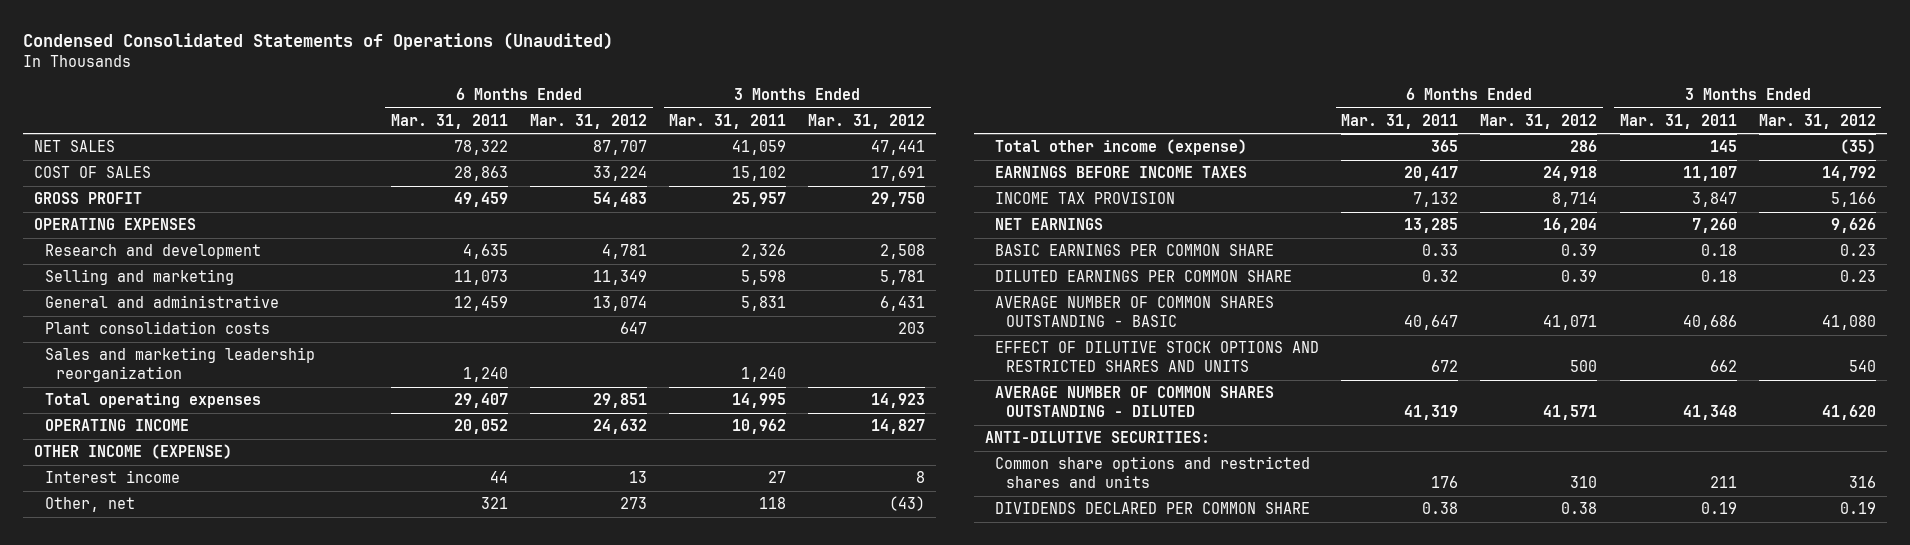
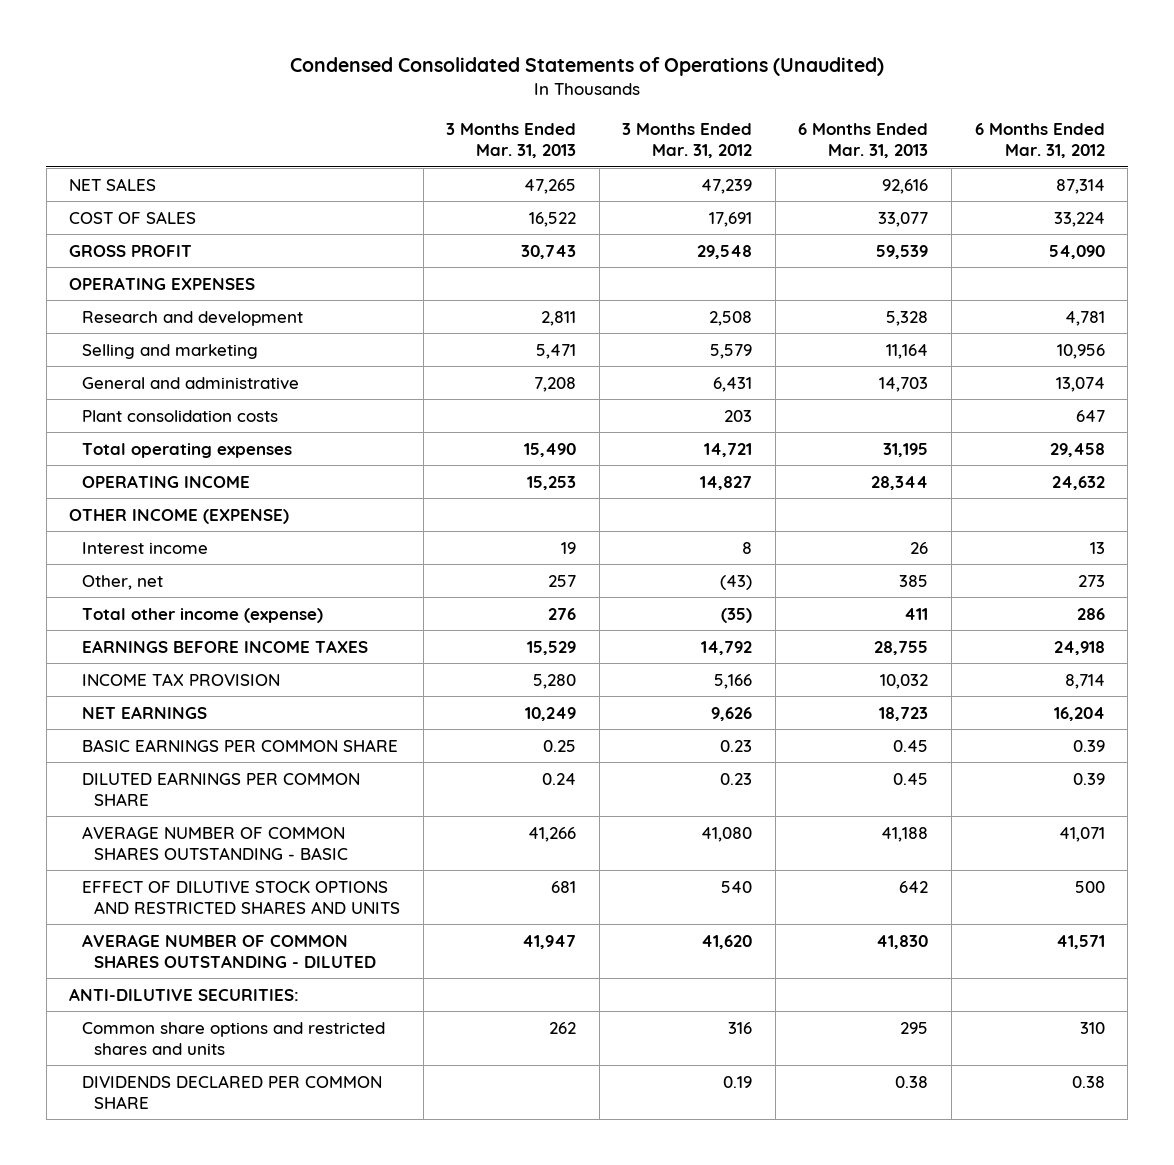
- | 6 Months Ended Mar. 31, 2011 | 6 Months Ended Mar. 31, 2012 | 3 Months Ended Mar. 31, 2011 | 3 Months Ended Mar. 31, 2012
+ | 3 Months Ended Mar. 31, 2013 | 3 Months Ended Mar. 31, 2012 | 6 Months Ended Mar. 31, 2013 | 6 Months Ended Mar. 31, 2012
- NET SALES | 78,322 | 87,707 | 41,059 | 47,441
+ NET SALES | 47,265 | 47,239 | 92,616 | 87,314
- GROSS PROFIT | 49,459 | 54,483 | 25,957 | 29,750
+ GROSS PROFIT | 30,743 | 29,548 | 59,539 | 54,090
- Selling and marketing | 11,073 | 11,349 | 5,598 | 5,781
+ Selling and marketing | 5,471 | 5,579 | 11,164 | 10,956
- Sales and marketing leadership reorganization | 1,240 | | 1,240 |
- Total operating expenses | 29,407 | 29,851 | 14,995 | 14,923
+ Total operating expenses | 15,490 | 14,721 | 31,195 | 29,458

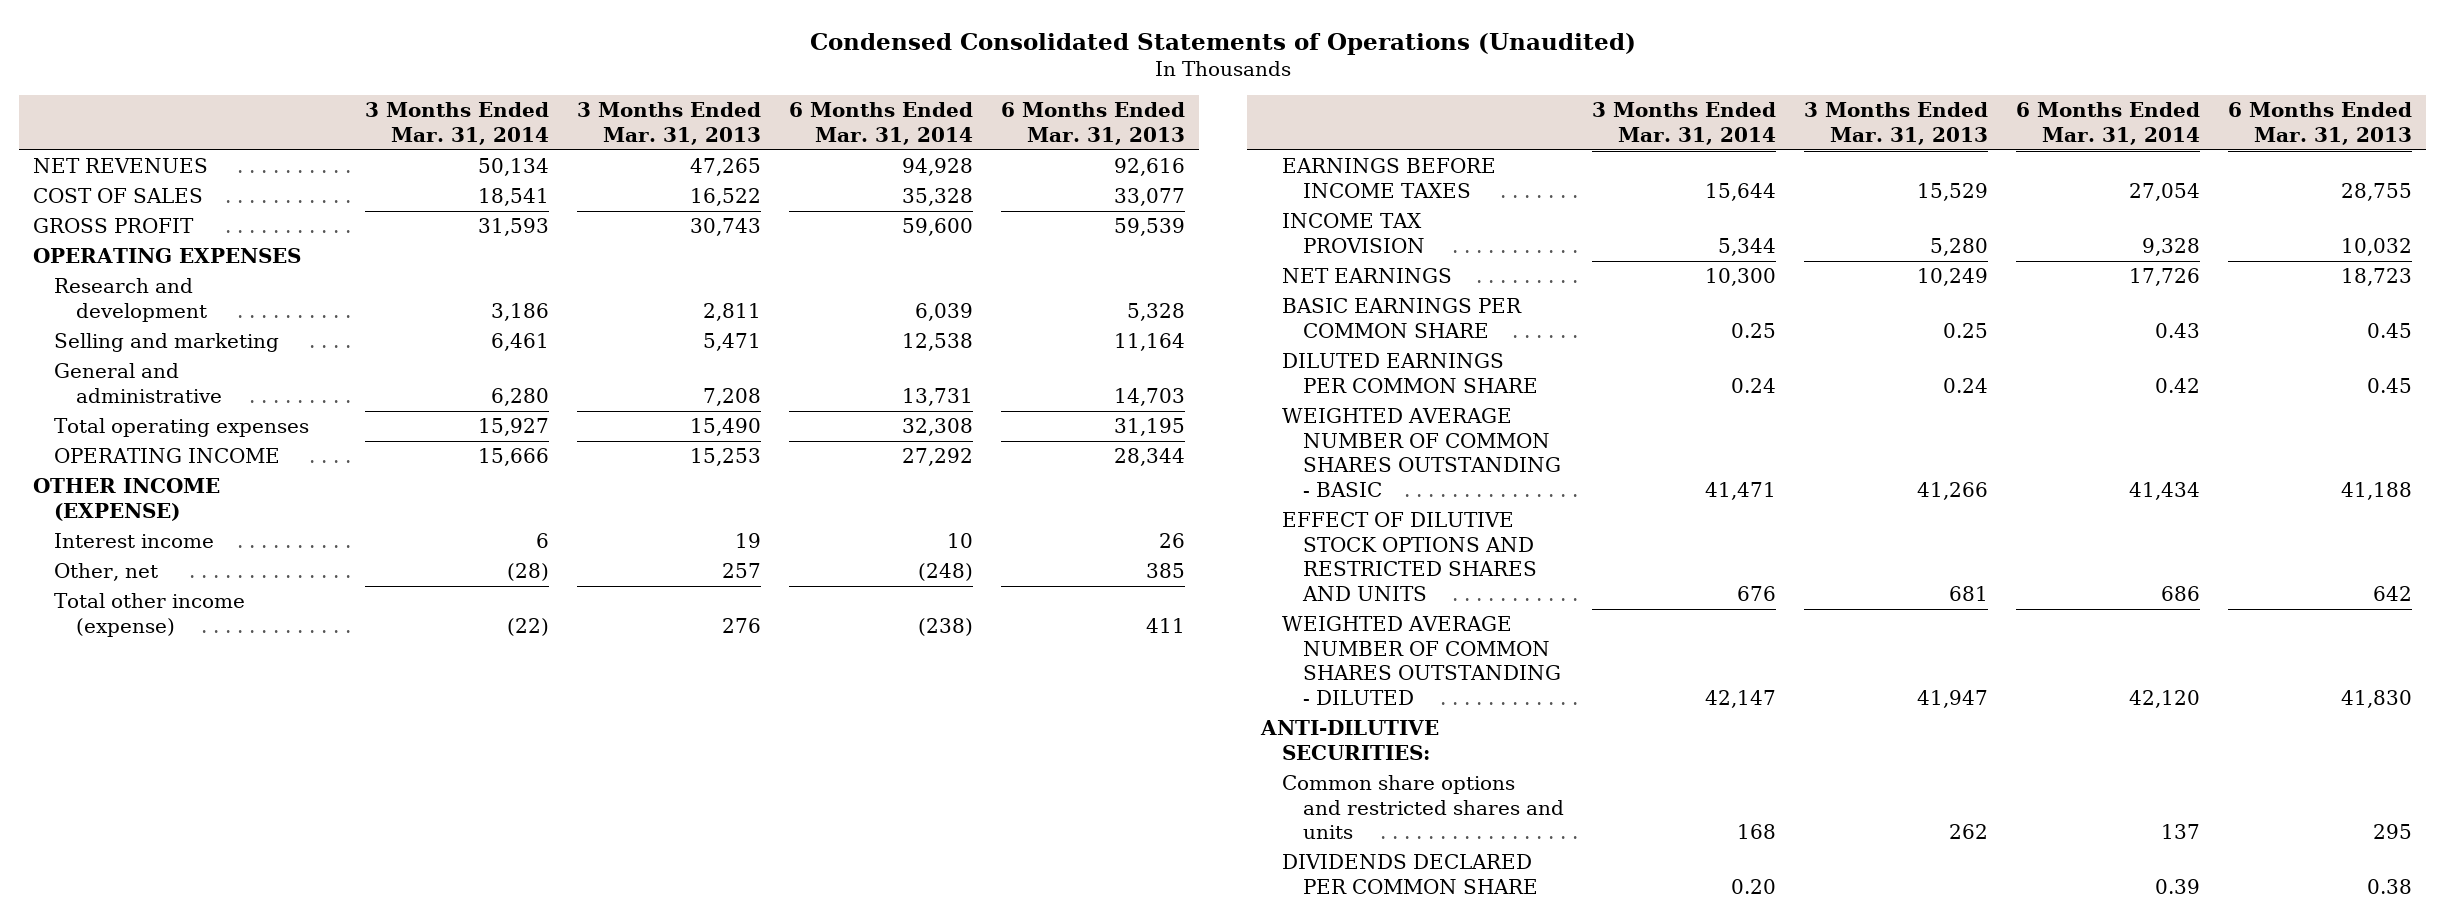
- | 3 Months Ended Mar. 31, 2013 | 3 Months Ended Mar. 31, 2012 | 6 Months Ended Mar. 31, 2013 | 6 Months Ended Mar. 31, 2012
+ | 3 Months Ended Mar. 31, 2014 | 3 Months Ended Mar. 31, 2013 | 6 Months Ended Mar. 31, 2014 | 6 Months Ended Mar. 31, 2013
- NET SALES | 47,265 | 47,239 | 92,616 | 87,314
+ NET REVENUES | 50,134 | 47,265 | 94,928 | 92,616
- Plant consolidation costs | | 203 | | 647
- AVERAGE NUMBER OF COMMON SHARES OUTSTANDING - BASIC | 41,266 | 41,080 | 41,188 | 41,071
+ WEIGHTED AVERAGE NUMBER OF COMMON SHARES OUTSTANDING - BASIC | 41,471 | 41,266 | 41,434 | 41,188
- AVERAGE NUMBER OF COMMON SHARES OUTSTANDING - DILUTED | 41,947 | 41,620 | 41,830 | 41,571
+ WEIGHTED AVERAGE NUMBER OF COMMON SHARES OUTSTANDING - DILUTED | 42,147 | 41,947 | 42,120 | 41,830

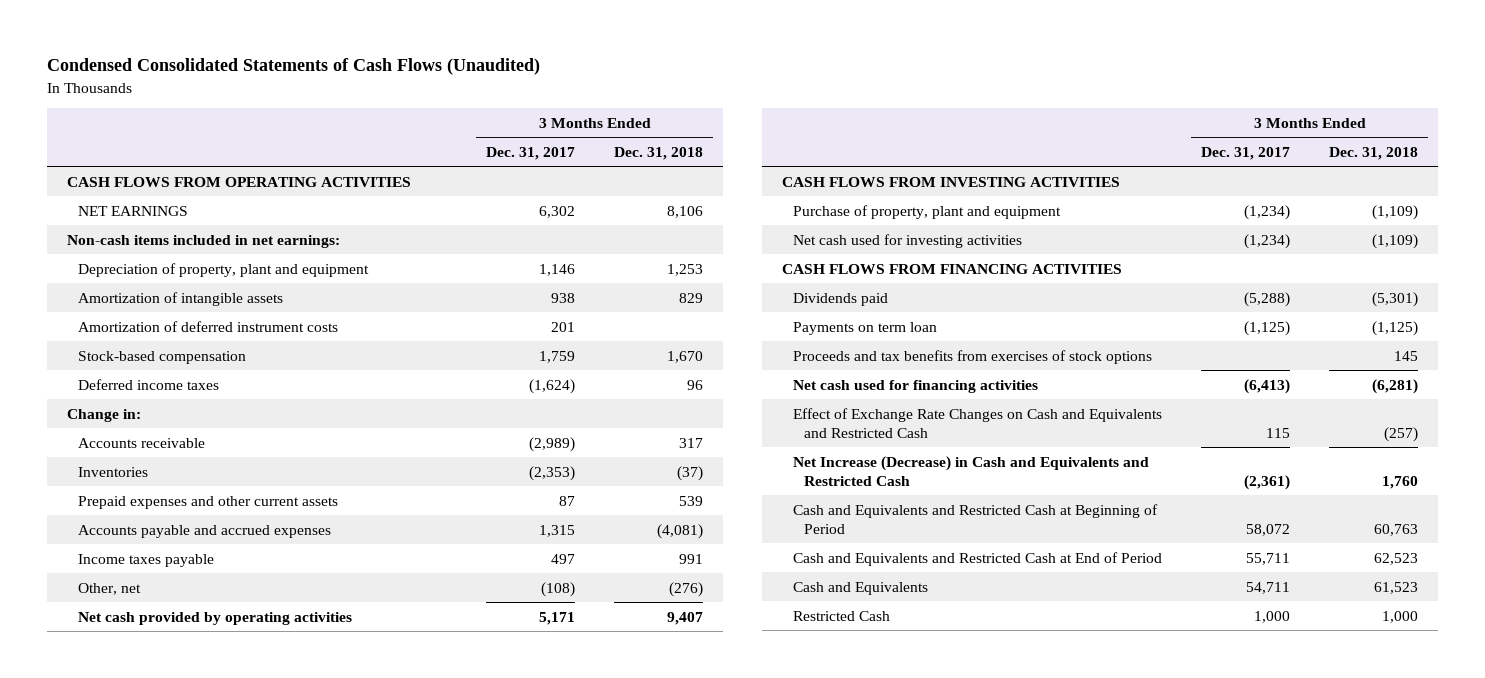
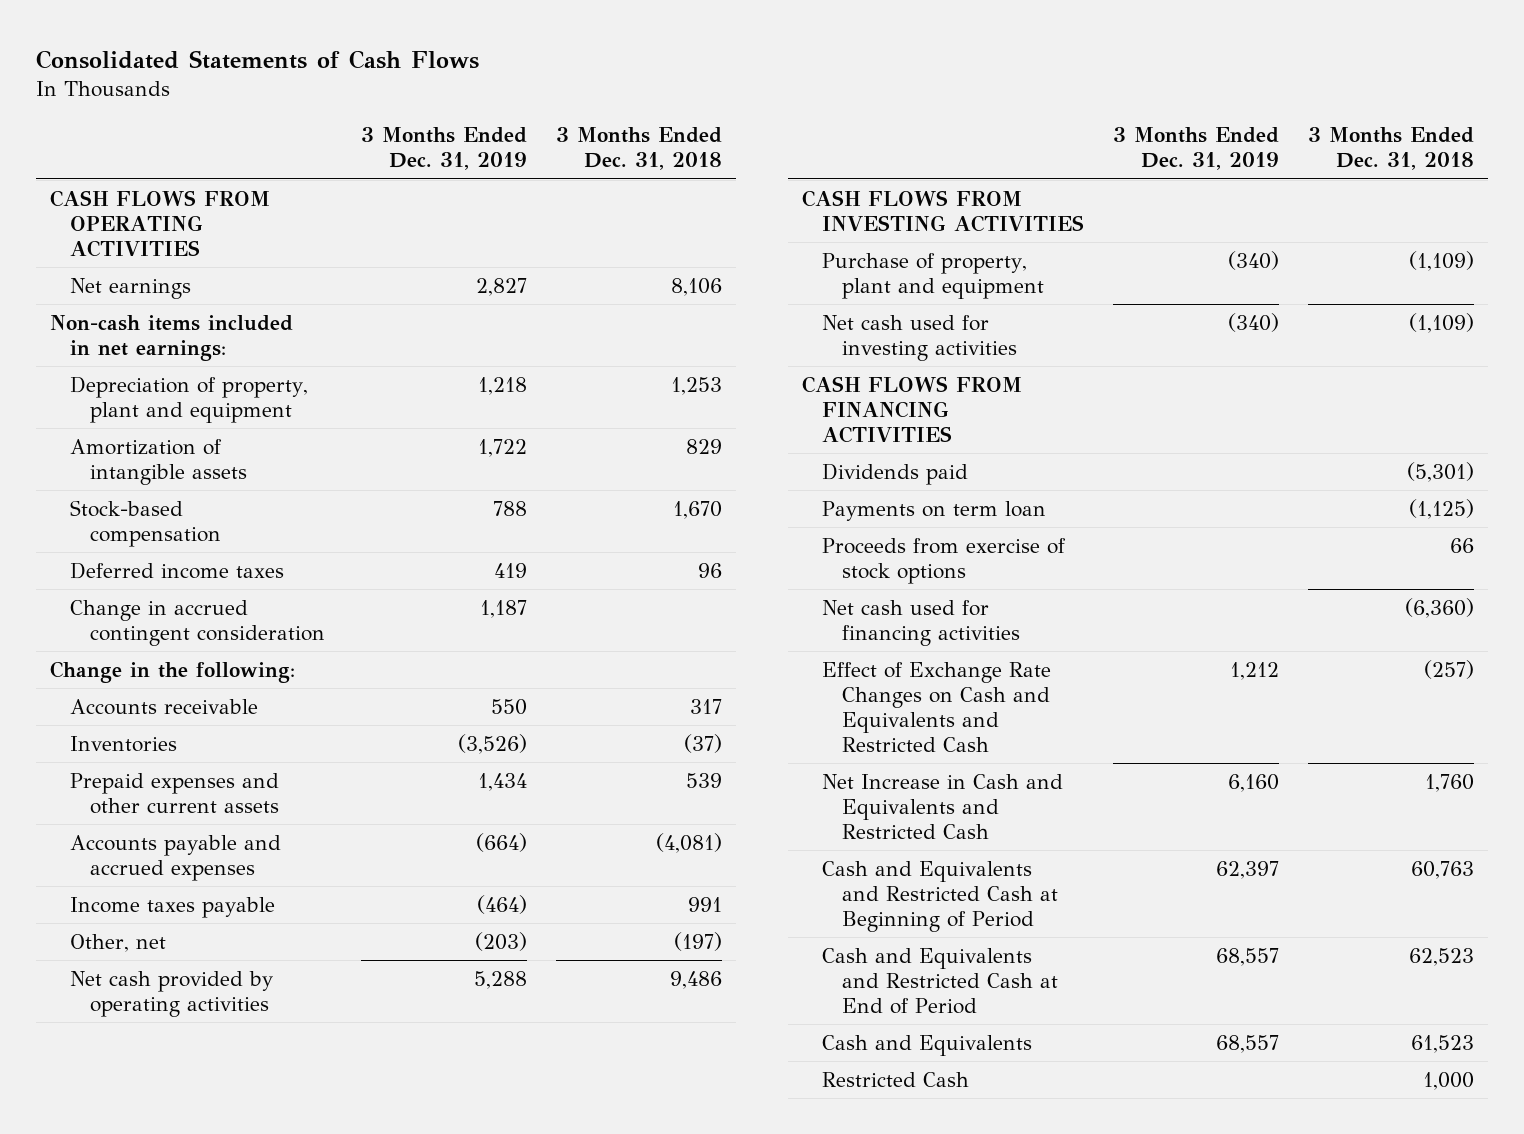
- Condensed Consolidated Statements of Cash Flows (Unaudited)
+ Consolidated Statements of Cash Flows
- | 3 Months Ended Dec. 31, 2017 | 3 Months Ended Dec. 31, 2018
+ | 3 Months Ended Dec. 31, 2019 | 3 Months Ended Dec. 31, 2018
- NET EARNINGS | 6,302 | 8,106
+ Net earnings | 2,827 | 8,106
- Amortization of deferred instrument costs | 201 |
- Change in:
+ Change in accrued contingent consideration | 1,187 |
+ Change in the following:
- Other, net | (108) | (276)
- Net cash provided by operating activities | 5,171 | 9,407
+ Other, net | (203) | (197)
+ Net cash provided by operating activities | 5,288 | 9,486
- Proceeds and tax benefits from exercises of stock options | | 145
- Net cash used for financing activities | (6,413) | (6,281)
+ Proceeds from exercise of stock options | | 66
+ Net cash used for financing activities | | (6,360)
- Net Increase (Decrease) in Cash and Equivalents and Restricted Cash | (2,361) | 1,760
+ Net Increase in Cash and Equivalents and Restricted Cash | 6,160 | 1,760

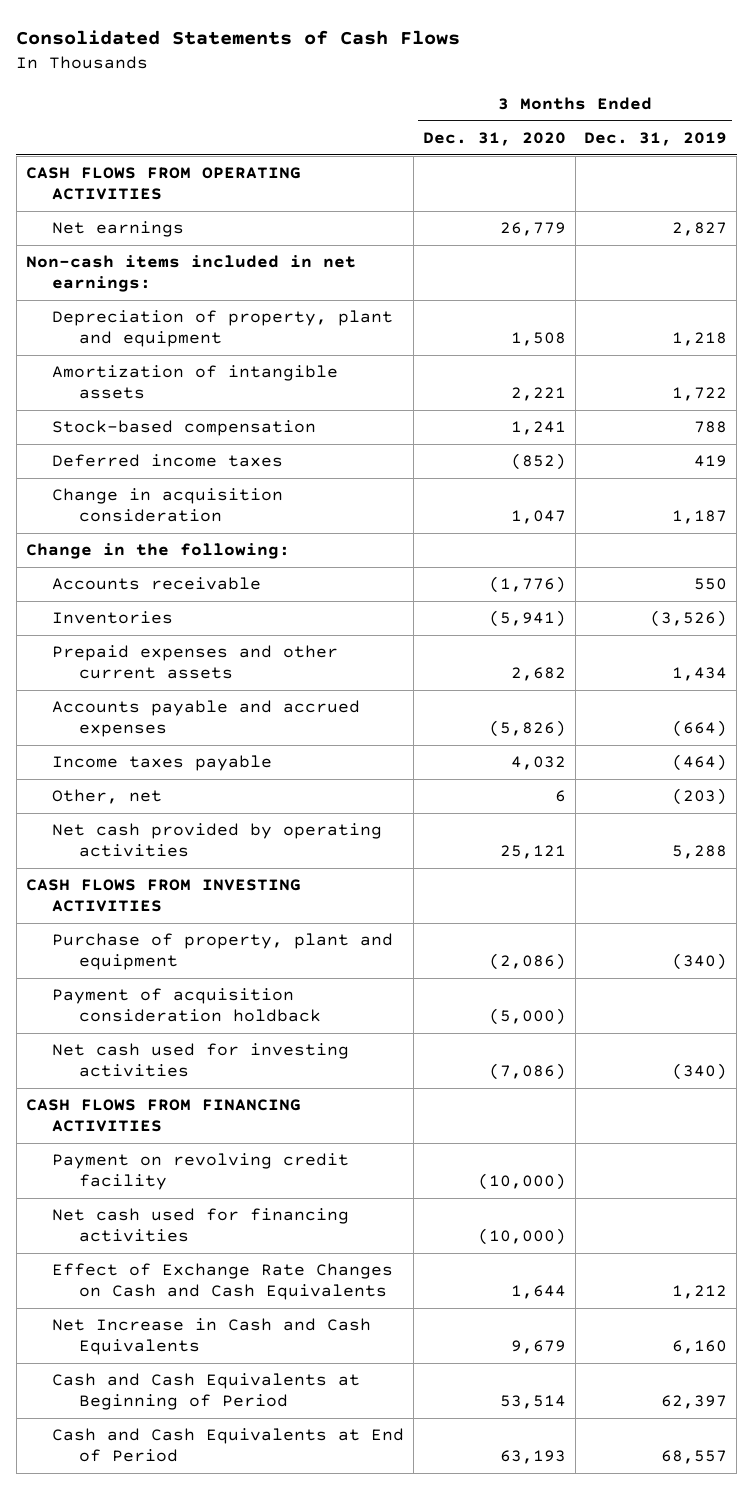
- | 3 Months Ended Dec. 31, 2019 | 3 Months Ended Dec. 31, 2018
+ | 3 Months Ended Dec. 31, 2020 | 3 Months Ended Dec. 31, 2019
- Change in accrued contingent consideration | 1,187 |
+ Change in acquisition consideration | 1,047 | 1,187
+ Payment of acquisition consideration holdback | (5,000) |
- Dividends paid | | (5,301)
- Payments on term loan | | (1,125)
- Proceeds from exercise of stock options | | 66
+ Payment on revolving credit facility | (10,000) |
- Effect of Exchange Rate Changes on Cash and Equivalents and Restricted Cash | 1,212 | (257)
- Net Increase in Cash and Equivalents and Restricted Cash | 6,160 | 1,760
- Cash and Equivalents and Restricted Cash at Beginning of Period | 62,397 | 60,763
- Cash and Equivalents and Restricted Cash at End of Period | 68,557 | 62,523
- Cash and Equivalents | 68,557 | 61,523
- Restricted Cash | | 1,000
+ Effect of Exchange Rate Changes on Cash and Cash Equivalents | 1,644 | 1,212
+ Net Increase in Cash and Cash Equivalents | 9,679 | 6,160
+ Cash and Cash Equivalents at Beginning of Period | 53,514 | 62,397
+ Cash and Cash Equivalents at End of Period | 63,193 | 68,557

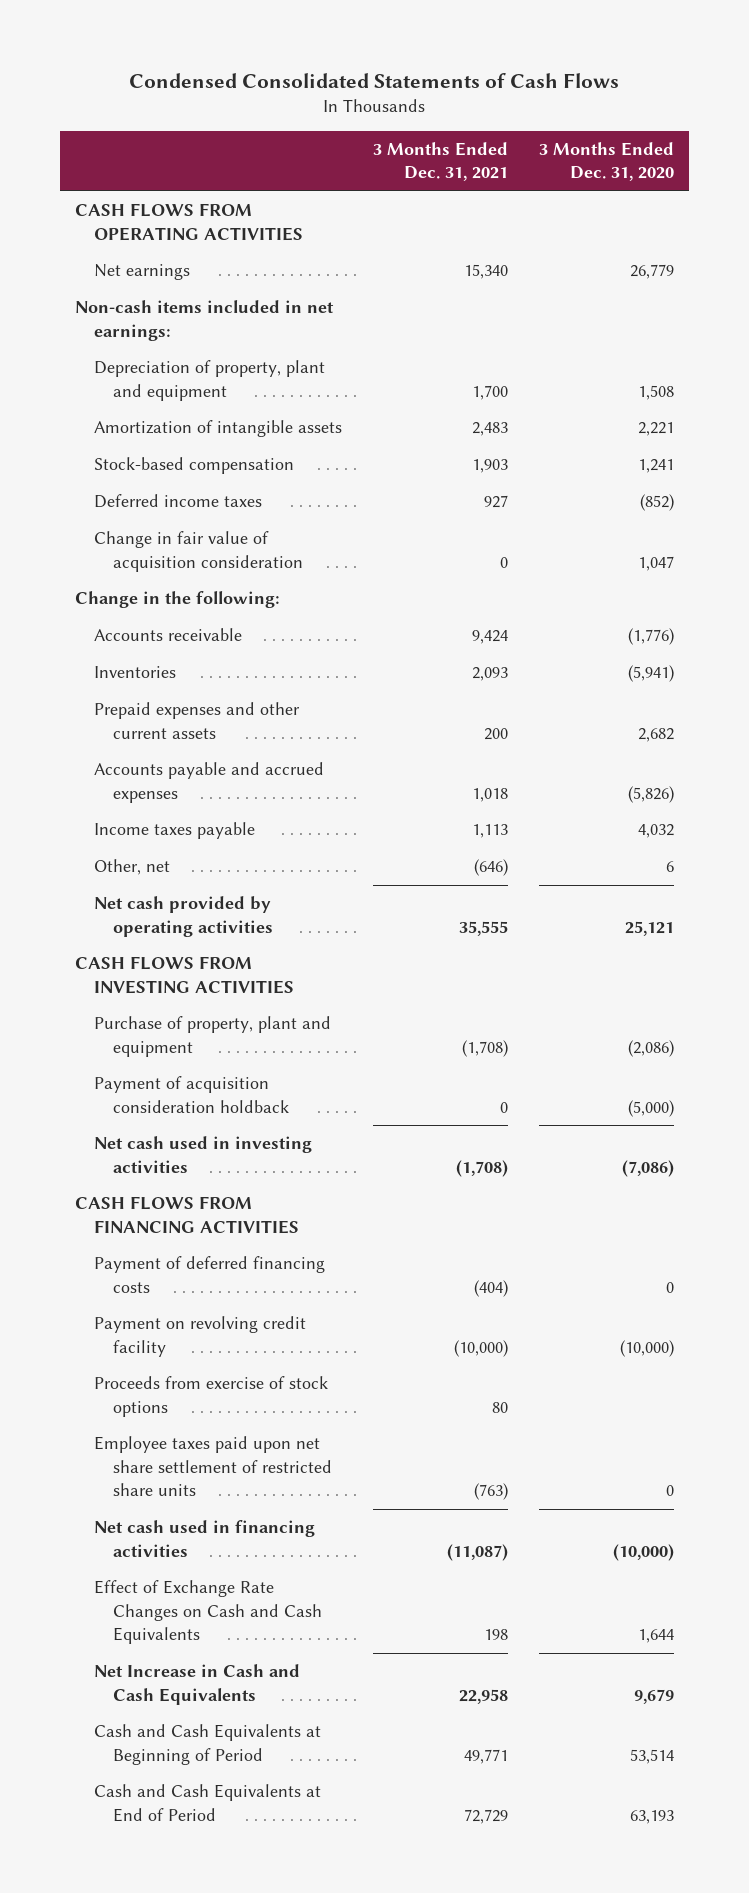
- Consolidated Statements of Cash Flows
+ Condensed Consolidated Statements of Cash Flows
- | 3 Months Ended Dec. 31, 2020 | 3 Months Ended Dec. 31, 2019
+ | 3 Months Ended Dec. 31, 2021 | 3 Months Ended Dec. 31, 2020
- Change in acquisition consideration | 1,047 | 1,187
+ Change in fair value of acquisition consideration | 0 | 1,047
- Net cash used for investing activities | (7,086) | (340)
+ Net cash used in investing activities | (1,708) | (7,086)
+ Payment of deferred financing costs | (404) | 0
- Net cash used for financing activities | (10,000) |
+ Proceeds from exercise of stock options | 80 |
+ Employee taxes paid upon net share settlement of restricted share units | (763) | 0
+ Net cash used in financing activities | (11,087) | (10,000)

